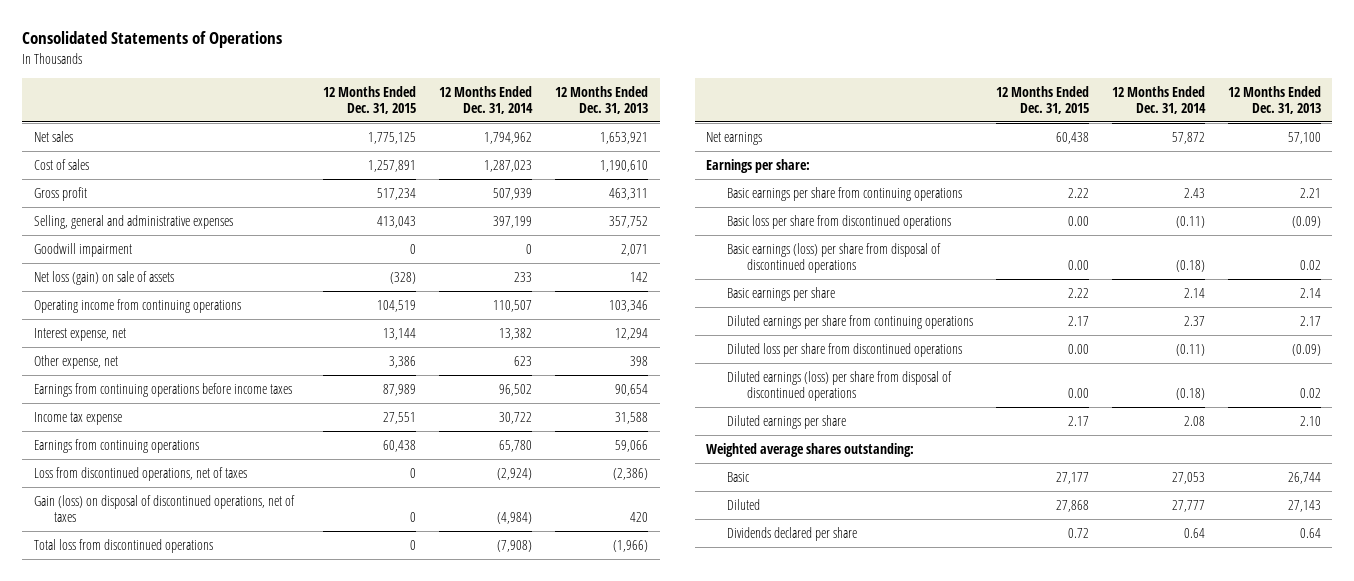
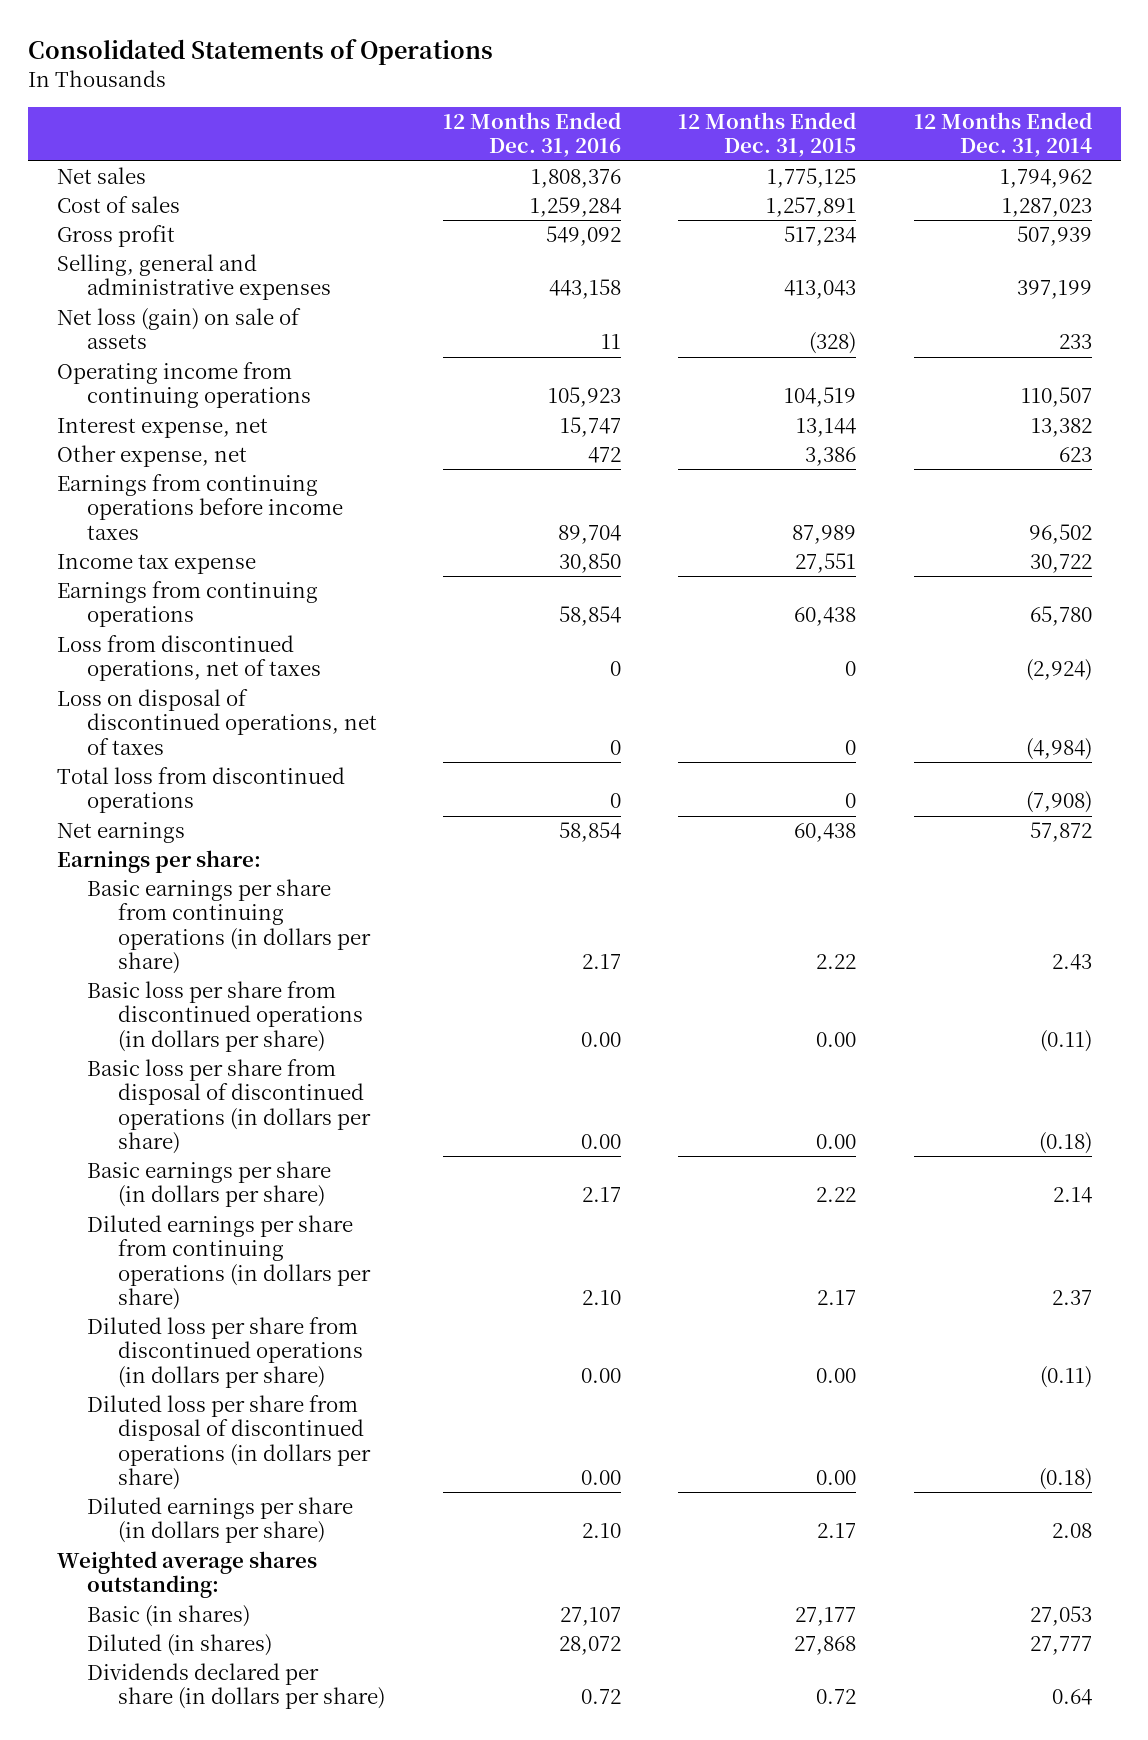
- | 12 Months Ended Dec. 31, 2015 | 12 Months Ended Dec. 31, 2014 | 12 Months Ended Dec. 31, 2013
+ | 12 Months Ended Dec. 31, 2016 | 12 Months Ended Dec. 31, 2015 | 12 Months Ended Dec. 31, 2014
- Goodwill impairment | 0 | 0 | 2,071
- Gain (loss) on disposal of discontinued operations, net of taxes | 0 | (4,984) | 420
+ Loss on disposal of discontinued operations, net of taxes | 0 | 0 | (4,984)
- Basic earnings per share from continuing operations | 2.22 | 2.43 | 2.21
- Basic loss per share from discontinued operations | 0.00 | (0.11) | (0.09)
- Basic earnings (loss) per share from disposal of discontinued operations | 0.00 | (0.18) | 0.02
- Basic earnings per share | 2.22 | 2.14 | 2.14
- Diluted earnings per share from continuing operations | 2.17 | 2.37 | 2.17
- Diluted loss per share from discontinued operations | 0.00 | (0.11) | (0.09)
- Diluted earnings (loss) per share from disposal of discontinued operations | 0.00 | (0.18) | 0.02
- Diluted earnings per share | 2.17 | 2.08 | 2.10
+ Basic earnings per share from continuing operations (in dollars per share) | 2.17 | 2.22 | 2.43
+ Basic loss per share from discontinued operations (in dollars per share) | 0.00 | 0.00 | (0.11)
+ Basic loss per share from disposal of discontinued operations (in dollars per share) | 0.00 | 0.00 | (0.18)
+ Basic earnings per share (in dollars per share) | 2.17 | 2.22 | 2.14
+ Diluted earnings per share from continuing operations (in dollars per share) | 2.10 | 2.17 | 2.37
+ Diluted loss per share from discontinued operations (in dollars per share) | 0.00 | 0.00 | (0.11)
+ Diluted loss per share from disposal of discontinued operations (in dollars per share) | 0.00 | 0.00 | (0.18)
+ Diluted earnings per share (in dollars per share) | 2.10 | 2.17 | 2.08
- Basic | 27,177 | 27,053 | 26,744
- Diluted | 27,868 | 27,777 | 27,143
- Dividends declared per share | 0.72 | 0.64 | 0.64
+ Basic (in shares) | 27,107 | 27,177 | 27,053
+ Diluted (in shares) | 28,072 | 27,868 | 27,777
+ Dividends declared per share (in dollars per share) | 0.72 | 0.72 | 0.64

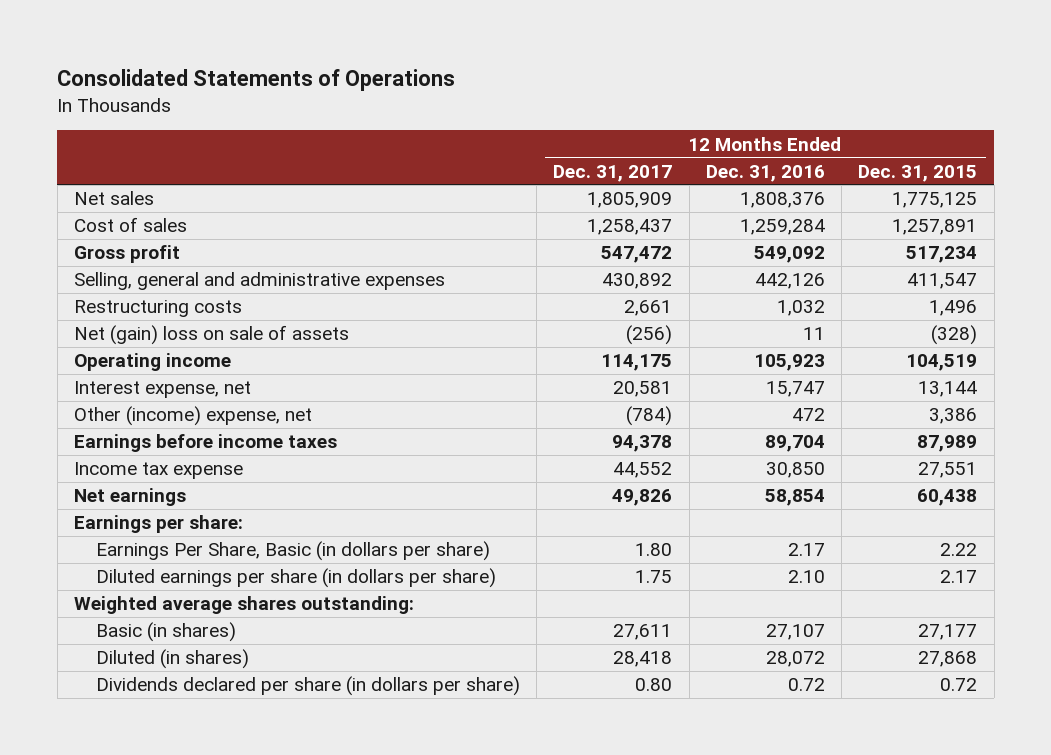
- | 12 Months Ended Dec. 31, 2016 | 12 Months Ended Dec. 31, 2015 | 12 Months Ended Dec. 31, 2014
+ | 12 Months Ended Dec. 31, 2017 | 12 Months Ended Dec. 31, 2016 | 12 Months Ended Dec. 31, 2015
- Selling, general and administrative expenses | 443,158 | 413,043 | 397,199
- Net loss (gain) on sale of assets | 11 | (328) | 233
- Operating income from continuing operations | 105,923 | 104,519 | 110,507
+ Selling, general and administrative expenses | 430,892 | 442,126 | 411,547
+ Restructuring costs | 2,661 | 1,032 | 1,496
+ Net (gain) loss on sale of assets | (256) | 11 | (328)
+ Operating income | 114,175 | 105,923 | 104,519
- Other expense, net | 472 | 3,386 | 623
- Earnings from continuing operations before income taxes | 89,704 | 87,989 | 96,502
+ Other (income) expense, net | (784) | 472 | 3,386
+ Earnings before income taxes | 94,378 | 89,704 | 87,989
- Earnings from continuing operations | 58,854 | 60,438 | 65,780
- Loss from discontinued operations, net of taxes | 0 | 0 | (2,924)
- Loss on disposal of discontinued operations, net of taxes | 0 | 0 | (4,984)
- Total loss from discontinued operations | 0 | 0 | (7,908)
- Basic earnings per share from continuing operations (in dollars per share) | 2.17 | 2.22 | 2.43
- Basic loss per share from discontinued operations (in dollars per share) | 0.00 | 0.00 | (0.11)
- Basic loss per share from disposal of discontinued operations (in dollars per share) | 0.00 | 0.00 | (0.18)
- Basic earnings per share (in dollars per share) | 2.17 | 2.22 | 2.14
- Diluted earnings per share from continuing operations (in dollars per share) | 2.10 | 2.17 | 2.37
- Diluted loss per share from discontinued operations (in dollars per share) | 0.00 | 0.00 | (0.11)
- Diluted loss per share from disposal of discontinued operations (in dollars per share) | 0.00 | 0.00 | (0.18)
+ Earnings Per Share, Basic (in dollars per share) | 1.80 | 2.17 | 2.22

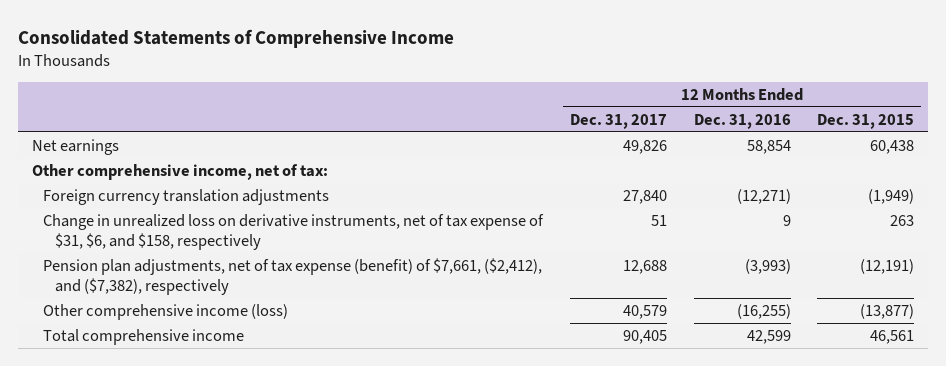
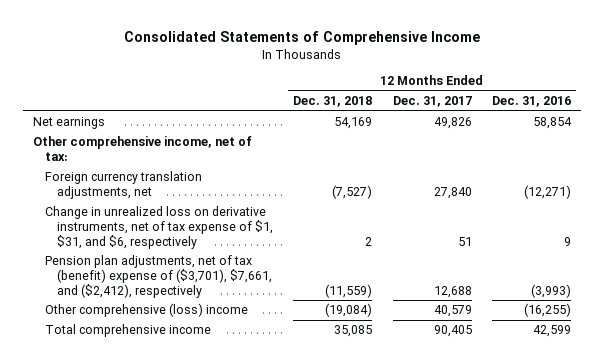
- | 12 Months Ended Dec. 31, 2017 | 12 Months Ended Dec. 31, 2016 | 12 Months Ended Dec. 31, 2015
+ | 12 Months Ended Dec. 31, 2018 | 12 Months Ended Dec. 31, 2017 | 12 Months Ended Dec. 31, 2016
- Foreign currency translation adjustments | 27,840 | (12,271) | (1,949)
- Change in unrealized loss on derivative instruments, net of tax expense of $31, $6, and $158, respectively | 51 | 9 | 263
- Pension plan adjustments, net of tax expense (benefit) of $7,661, ($2,412), and ($7,382), respectively | 12,688 | (3,993) | (12,191)
- Other comprehensive income (loss) | 40,579 | (16,255) | (13,877)
+ Foreign currency translation adjustments, net | (7,527) | 27,840 | (12,271)
+ Change in unrealized loss on derivative instruments, net of tax expense of $1, $31, and $6, respectively | 2 | 51 | 9
+ Pension plan adjustments, net of tax (benefit) expense of ($3,701), $7,661, and ($2,412), respectively | (11,559) | 12,688 | (3,993)
+ Other comprehensive (loss) income | (19,084) | 40,579 | (16,255)

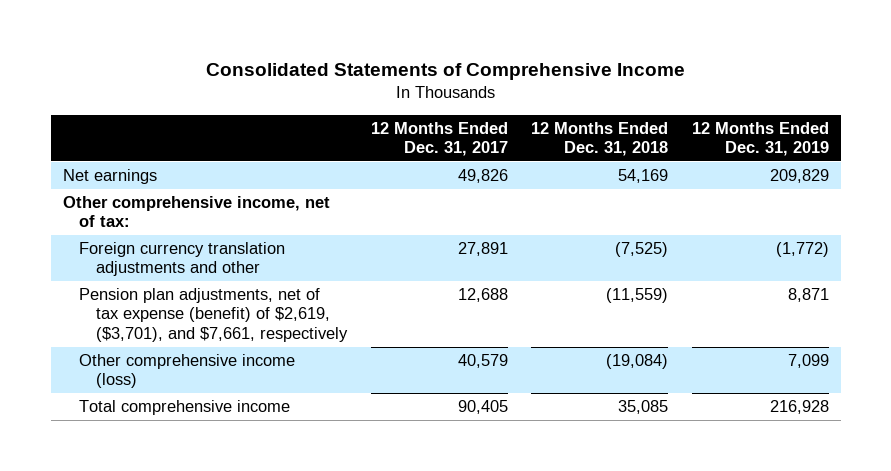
- | 12 Months Ended Dec. 31, 2018 | 12 Months Ended Dec. 31, 2017 | 12 Months Ended Dec. 31, 2016
+ | 12 Months Ended Dec. 31, 2017 | 12 Months Ended Dec. 31, 2018 | 12 Months Ended Dec. 31, 2019
- Foreign currency translation adjustments, net | (7,527) | 27,840 | (12,271)
- Change in unrealized loss on derivative instruments, net of tax expense of $1, $31, and $6, respectively | 2 | 51 | 9
- Pension plan adjustments, net of tax (benefit) expense of ($3,701), $7,661, and ($2,412), respectively | (11,559) | 12,688 | (3,993)
- Other comprehensive (loss) income | (19,084) | 40,579 | (16,255)
+ Foreign currency translation adjustments and other | 27,891 | (7,525) | (1,772)
+ Pension plan adjustments, net of tax expense (benefit) of $2,619, ($3,701), and $7,661, respectively | 12,688 | (11,559) | 8,871
+ Other comprehensive income (loss) | 40,579 | (19,084) | 7,099

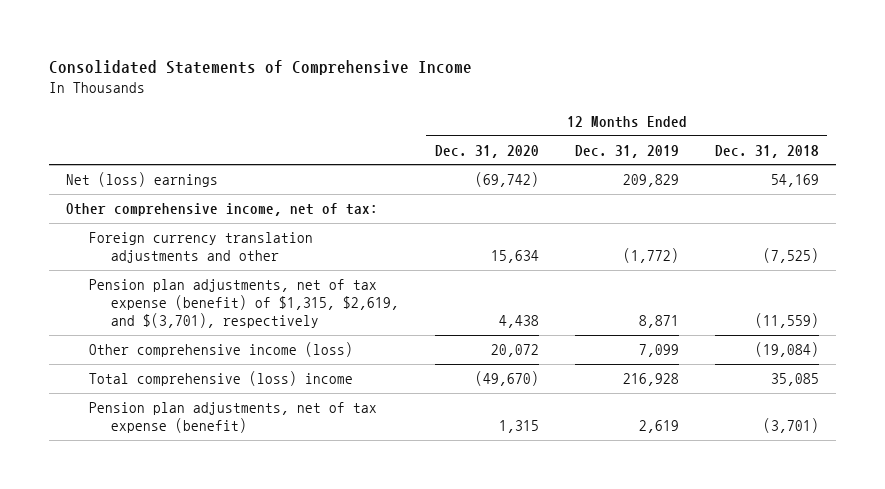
- | 12 Months Ended Dec. 31, 2017 | 12 Months Ended Dec. 31, 2018 | 12 Months Ended Dec. 31, 2019
+ | 12 Months Ended Dec. 31, 2020 | 12 Months Ended Dec. 31, 2019 | 12 Months Ended Dec. 31, 2018
- Net earnings | 49,826 | 54,169 | 209,829
+ Net (loss) earnings | (69,742) | 209,829 | 54,169
- Pension plan adjustments, net of tax expense (benefit) of $2,619, ($3,701), and $7,661, respectively | 12,688 | (11,559) | 8,871
+ Pension plan adjustments, net of tax expense (benefit) of $1,315, $2,619, and $(3,701), respectively | 4,438 | 8,871 | (11,559)
- Total comprehensive income | 90,405 | 35,085 | 216,928
+ Total comprehensive (loss) income | (49,670) | 216,928 | 35,085
+ Pension plan adjustments, net of tax expense (benefit) | 1,315 | 2,619 | (3,701)

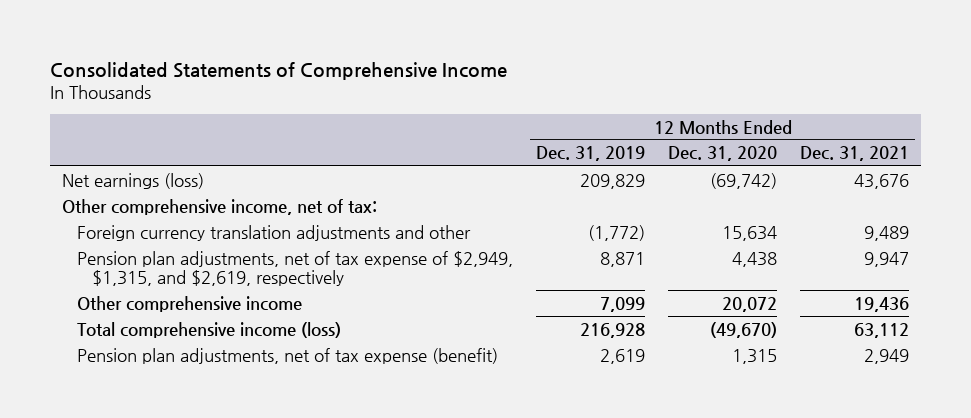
- | 12 Months Ended Dec. 31, 2020 | 12 Months Ended Dec. 31, 2019 | 12 Months Ended Dec. 31, 2018
+ | 12 Months Ended Dec. 31, 2019 | 12 Months Ended Dec. 31, 2020 | 12 Months Ended Dec. 31, 2021
- Net (loss) earnings | (69,742) | 209,829 | 54,169
+ Net earnings (loss) | 209,829 | (69,742) | 43,676
- Pension plan adjustments, net of tax expense (benefit) of $1,315, $2,619, and $(3,701), respectively | 4,438 | 8,871 | (11,559)
- Other comprehensive income (loss) | 20,072 | 7,099 | (19,084)
- Total comprehensive (loss) income | (49,670) | 216,928 | 35,085
+ Pension plan adjustments, net of tax expense of $2,949, $1,315, and $2,619, respectively | 8,871 | 4,438 | 9,947
+ Other comprehensive income | 7,099 | 20,072 | 19,436
+ Total comprehensive income (loss) | 216,928 | (49,670) | 63,112

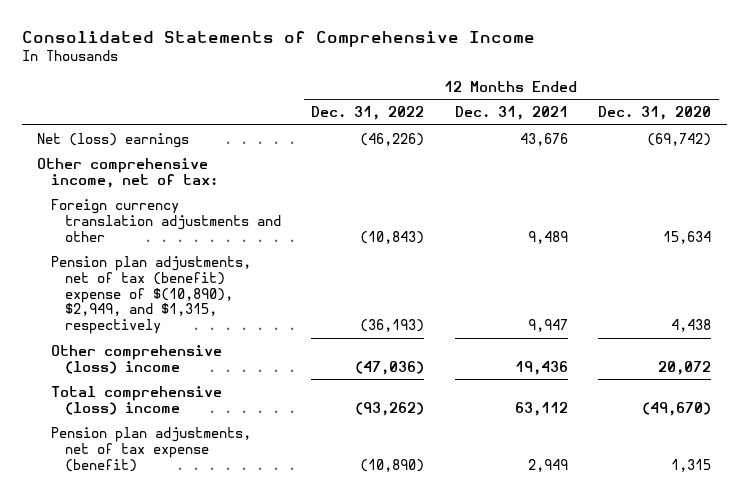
- | 12 Months Ended Dec. 31, 2019 | 12 Months Ended Dec. 31, 2020 | 12 Months Ended Dec. 31, 2021
+ | 12 Months Ended Dec. 31, 2022 | 12 Months Ended Dec. 31, 2021 | 12 Months Ended Dec. 31, 2020
- Net earnings (loss) | 209,829 | (69,742) | 43,676
+ Net (loss) earnings | (46,226) | 43,676 | (69,742)
- Pension plan adjustments, net of tax expense of $2,949, $1,315, and $2,619, respectively | 8,871 | 4,438 | 9,947
- Other comprehensive income | 7,099 | 20,072 | 19,436
- Total comprehensive income (loss) | 216,928 | (49,670) | 63,112
+ Pension plan adjustments, net of tax (benefit) expense of $(10,890), $2,949, and $1,315, respectively | (36,193) | 9,947 | 4,438
+ Other comprehensive (loss) income | (47,036) | 19,436 | 20,072
+ Total comprehensive (loss) income | (93,262) | 63,112 | (49,670)

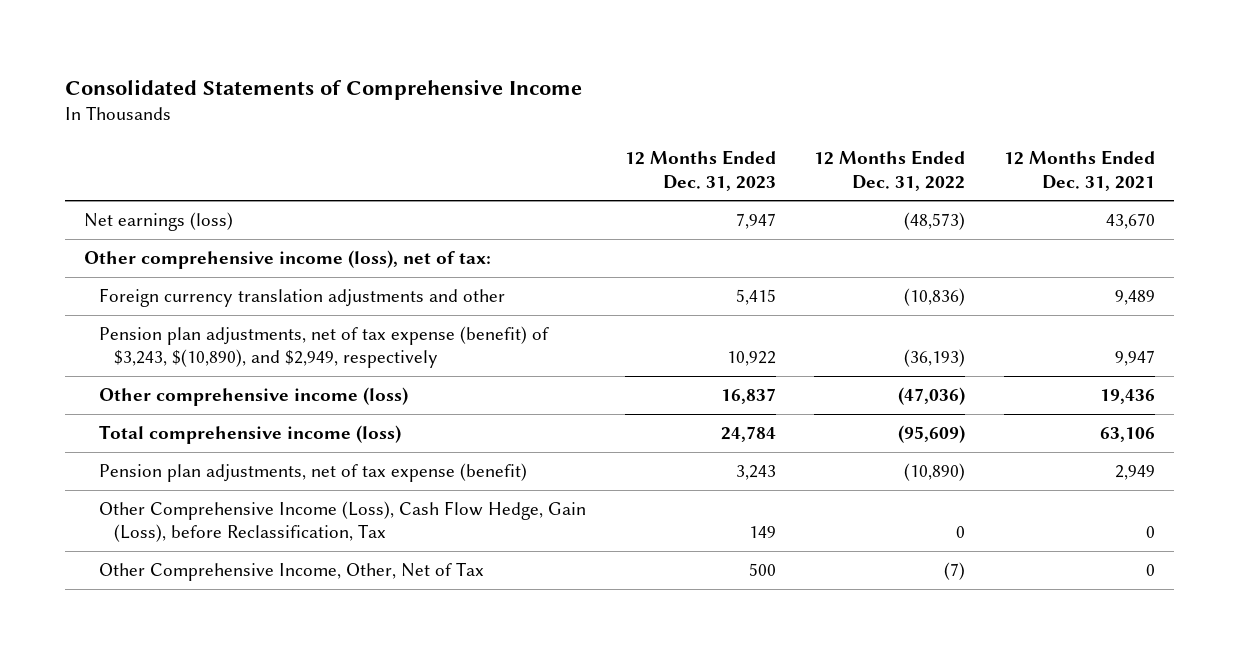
- | 12 Months Ended Dec. 31, 2022 | 12 Months Ended Dec. 31, 2021 | 12 Months Ended Dec. 31, 2020
+ | 12 Months Ended Dec. 31, 2023 | 12 Months Ended Dec. 31, 2022 | 12 Months Ended Dec. 31, 2021
- Net (loss) earnings | (46,226) | 43,676 | (69,742)
- Other comprehensive income, net of tax:
- Foreign currency translation adjustments and other | (10,843) | 9,489 | 15,634
- Pension plan adjustments, net of tax (benefit) expense of $(10,890), $2,949, and $1,315, respectively | (36,193) | 9,947 | 4,438
- Other comprehensive (loss) income | (47,036) | 19,436 | 20,072
- Total comprehensive (loss) income | (93,262) | 63,112 | (49,670)
+ Net earnings (loss) | 7,947 | (48,573) | 43,670
+ Other comprehensive income (loss), net of tax:
+ Foreign currency translation adjustments and other | 5,415 | (10,836) | 9,489
+ Pension plan adjustments, net of tax expense (benefit) of $3,243, $(10,890), and $2,949, respectively | 10,922 | (36,193) | 9,947
+ Other comprehensive income (loss) | 16,837 | (47,036) | 19,436
+ Total comprehensive income (loss) | 24,784 | (95,609) | 63,106
+ Other Comprehensive Income (Loss), Cash Flow Hedge, Gain (Loss), before Reclassification, Tax | 149 | 0 | 0
+ Other Comprehensive Income, Other, Net of Tax | 500 | (7) | 0

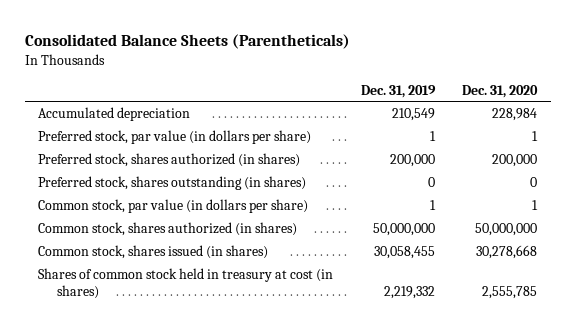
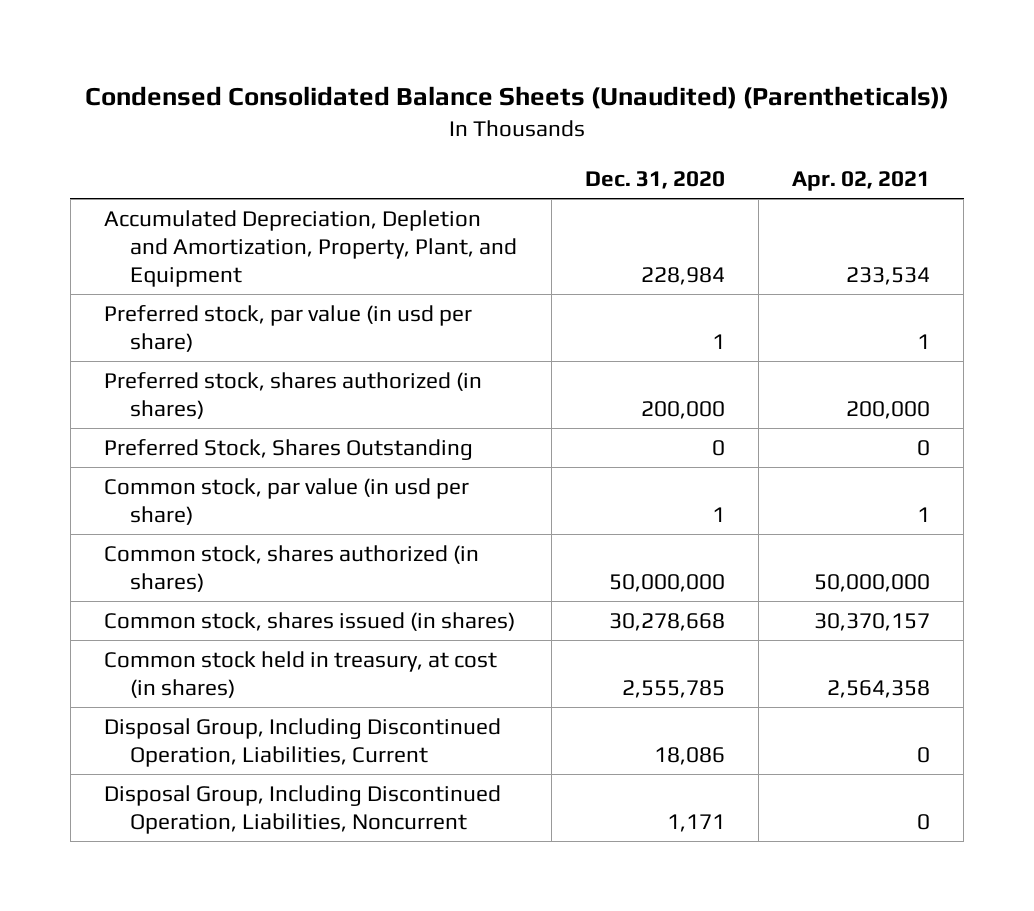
- Consolidated Balance Sheets (Parentheticals)
+ Condensed Consolidated Balance Sheets (Unaudited) (Parentheticals))
- | Dec. 31, 2019 | Dec. 31, 2020
+ | Dec. 31, 2020 | Apr. 02, 2021
- Accumulated depreciation | 210,549 | 228,984
- Preferred stock, par value (in dollars per share) | 1 | 1
+ Accumulated Depreciation, Depletion and Amortization, Property, Plant, and Equipment | 228,984 | 233,534
+ Preferred stock, par value (in usd per share) | 1 | 1
- Preferred stock, shares outstanding (in shares) | 0 | 0
- Common stock, par value (in dollars per share) | 1 | 1
+ Preferred Stock, Shares Outstanding | 0 | 0
+ Common stock, par value (in usd per share) | 1 | 1
- Shares of common stock held in treasury at cost (in shares) | 2,219,332 | 2,555,785
+ Common stock held in treasury, at cost (in shares) | 2,555,785 | 2,564,358
+ Disposal Group, Including Discontinued Operation, Liabilities, Current | 18,086 | 0
+ Disposal Group, Including Discontinued Operation, Liabilities, Noncurrent | 1,171 | 0

